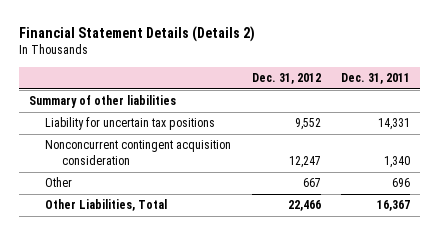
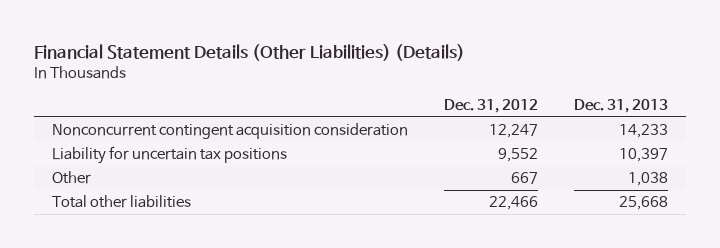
- Financial Statement Details (Details 2)
+ Financial Statement Details (Other Liabilities) (Details)
- | Dec. 31, 2012 | Dec. 31, 2011
+ | Dec. 31, 2012 | Dec. 31, 2013
- Summary of other liabilities
moved down: Liability for uncertain tax positions | 9,552 | 10,397
- Other Liabilities, Total | 22,466 | 16,367
+ Total other liabilities | 22,466 | 25,668

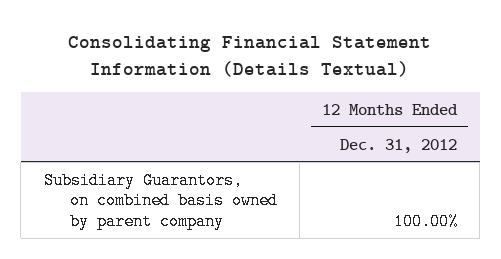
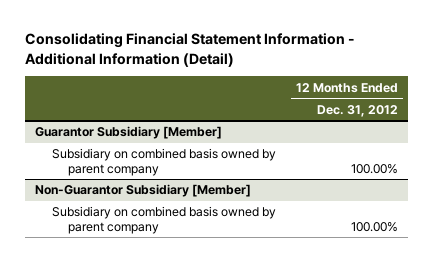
- Consolidating Financial Statement Information (Details Textual)
+ Consolidating Financial Statement Information - Additional Information (Detail)
- Subsidiary Guarantors, on combined basis owned by parent company | 100.00%
+ Guarantor Subsidiary [Member]
+ Subsidiary on combined basis owned by parent company | 100.00%
+ Non-Guarantor Subsidiary [Member]
+ Subsidiary on combined basis owned by parent company | 100.00%

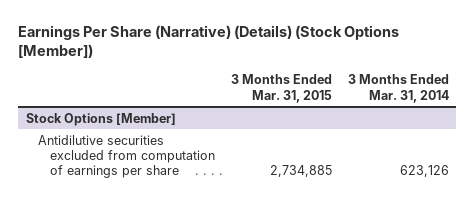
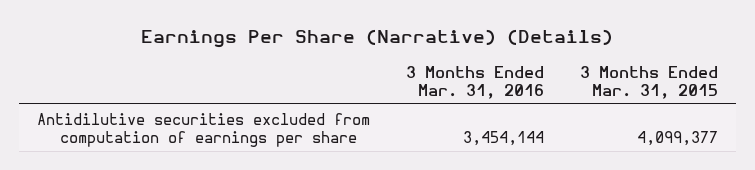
- Earnings Per Share (Narrative) (Details) (Stock Options [Member])
+ Earnings Per Share (Narrative) (Details)
- | 3 Months Ended Mar. 31, 2015 | 3 Months Ended Mar. 31, 2014
+ | 3 Months Ended Mar. 31, 2016 | 3 Months Ended Mar. 31, 2015
- Stock Options [Member]
- Antidilutive securities excluded from computation of earnings per share | 2,734,885 | 623,126
+ Antidilutive securities excluded from computation of earnings per share | 3,454,144 | 4,099,377

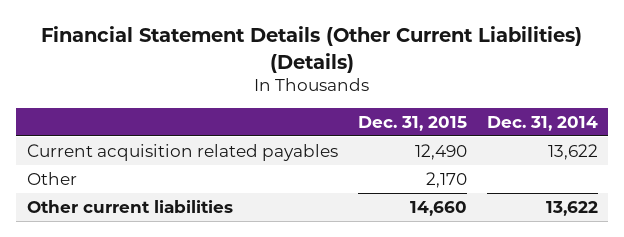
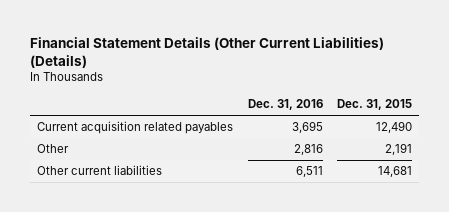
- | Dec. 31, 2015 | Dec. 31, 2014
+ | Dec. 31, 2016 | Dec. 31, 2015
- Other | 2,170 |
- Other current liabilities | 14,660 | 13,622
+ Other | 2,816 | 2,191
+ Other current liabilities | 6,511 | 14,681

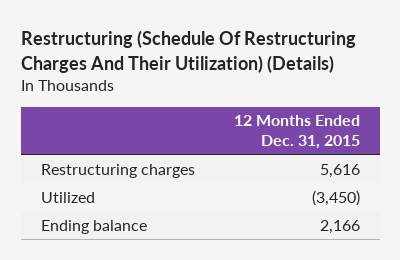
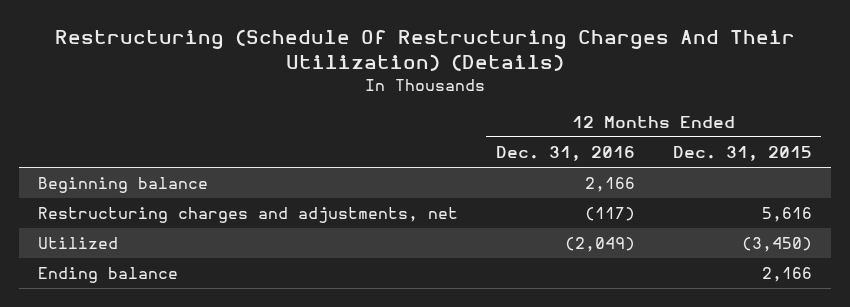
- | 12 Months Ended Dec. 31, 2015
+ | 12 Months Ended Dec. 31, 2016 | 12 Months Ended Dec. 31, 2015
- Restructuring charges | 5,616
+ Beginning balance | 2,166 |
+ Restructuring charges and adjustments, net | (117) | 5,616

